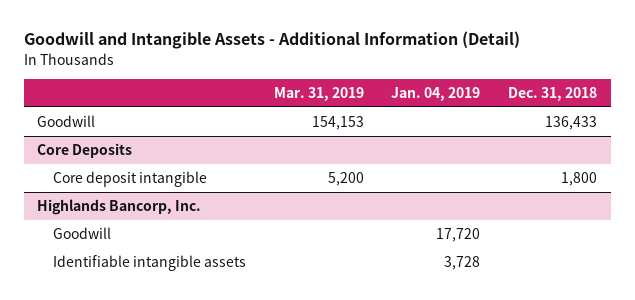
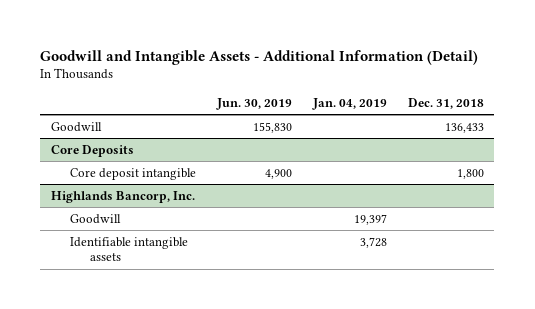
- | Mar. 31, 2019 | Jan. 04, 2019 | Dec. 31, 2018
+ | Jun. 30, 2019 | Jan. 04, 2019 | Dec. 31, 2018
@ Highlands Bancorp, Inc.
- Goodwill | | 17,720 |
+ Goodwill | | 19,397 |

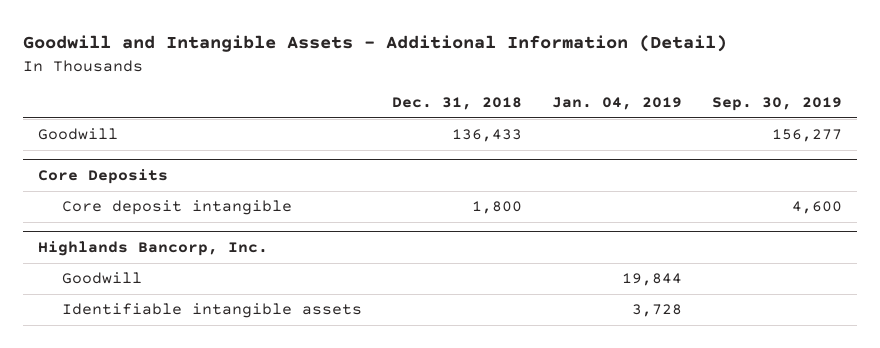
- | Jun. 30, 2019 | Jan. 04, 2019 | Dec. 31, 2018
+ | Dec. 31, 2018 | Jan. 04, 2019 | Sep. 30, 2019
@ Highlands Bancorp, Inc.
- Goodwill | | 19,397 |
+ Goodwill | | 19,844 |

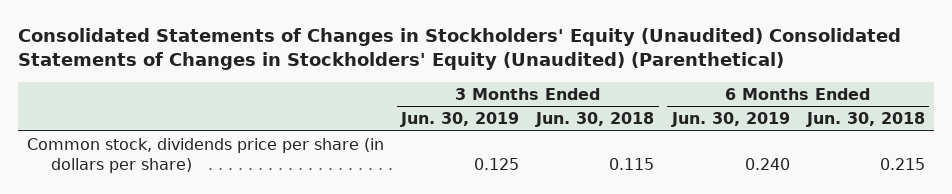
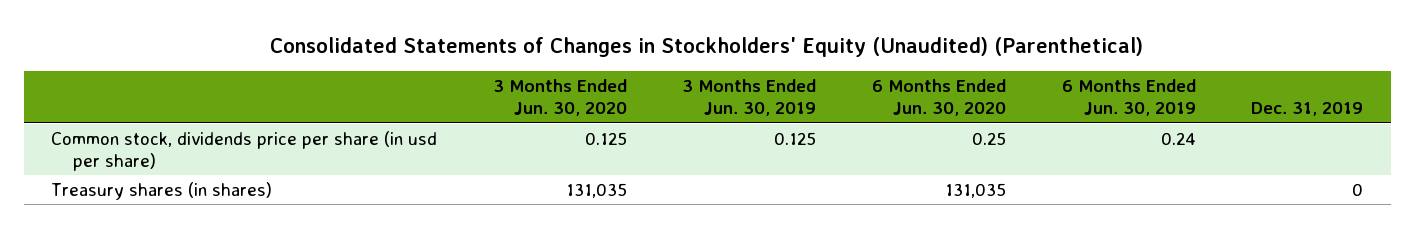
- Consolidated Statements of Changes in Stockholders' Equity (Unaudited) Consolidated Statements of Changes in Stockholders' Equity (Unaudited) (Parenthetical)
+ Consolidated Statements of Changes in Stockholders' Equity (Unaudited) (Parenthetical)
- | 3 Months Ended Jun. 30, 2019 | 3 Months Ended Jun. 30, 2018 | 6 Months Ended Jun. 30, 2019 | 6 Months Ended Jun. 30, 2018
+ | 3 Months Ended Jun. 30, 2020 | 3 Months Ended Jun. 30, 2019 | 6 Months Ended Jun. 30, 2020 | 6 Months Ended Jun. 30, 2019 | Dec. 31, 2019
- Common stock, dividends price per share (in dollars per share) | 0.125 | 0.115 | 0.240 | 0.215
+ Common stock, dividends price per share (in usd per share) | 0.125 | 0.125 | 0.25 | 0.24 |
+ Treasury shares (in shares) | 131,035 | | 131,035 | | 0

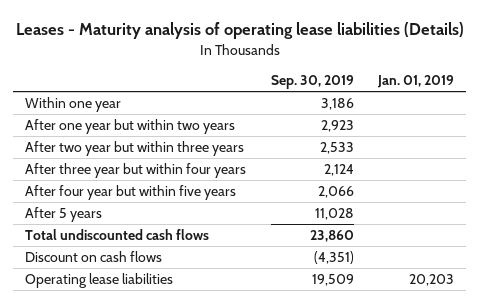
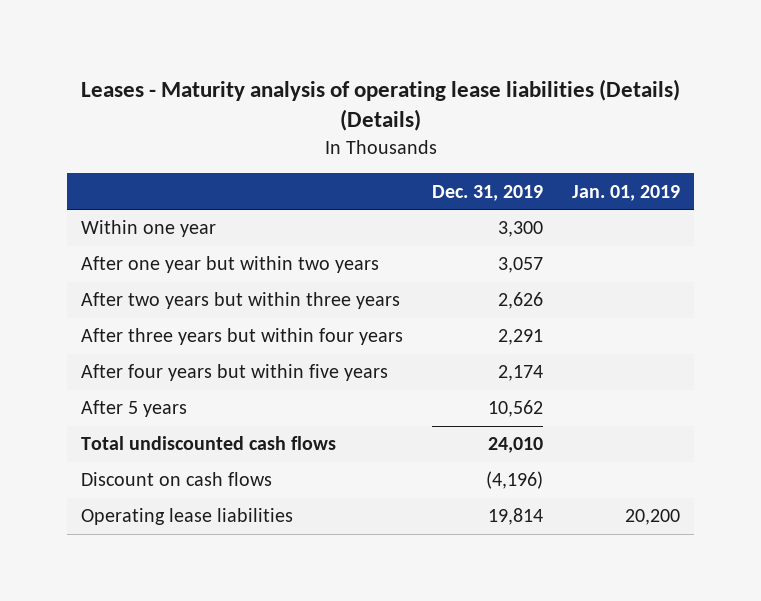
- Leases - Maturity analysis of operating lease liabilities (Details)
+ Leases - Maturity analysis of operating lease liabilities (Details) (Details)
- | Sep. 30, 2019 | Jan. 01, 2019
+ | Dec. 31, 2019 | Jan. 01, 2019
- After two year but within three years | 2,533 |
- After three year but within four years | 2,124 |
- After four year but within five years | 2,066 |
+ After two years but within three years | 2,626 |
+ After three years but within four years | 2,291 |
+ After four years but within five years | 2,174 |
- Operating lease liabilities | 19,509 | 20,203
+ Operating lease liabilities | 19,814 | 20,200

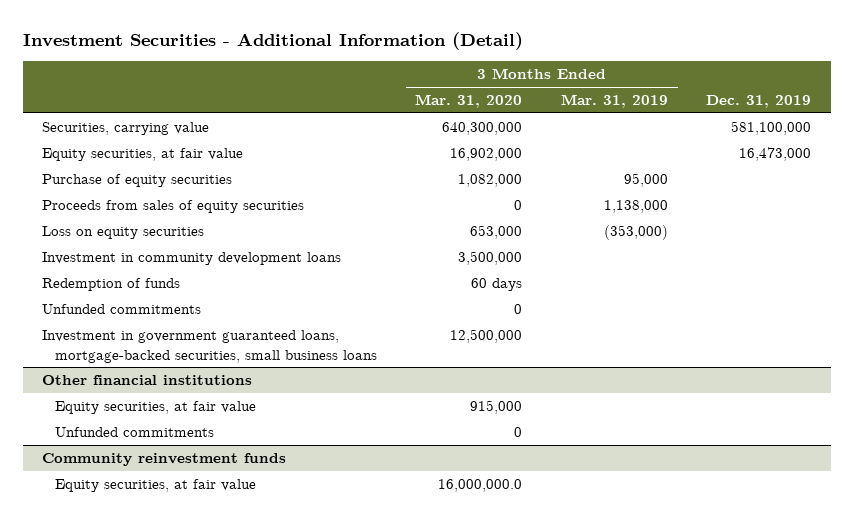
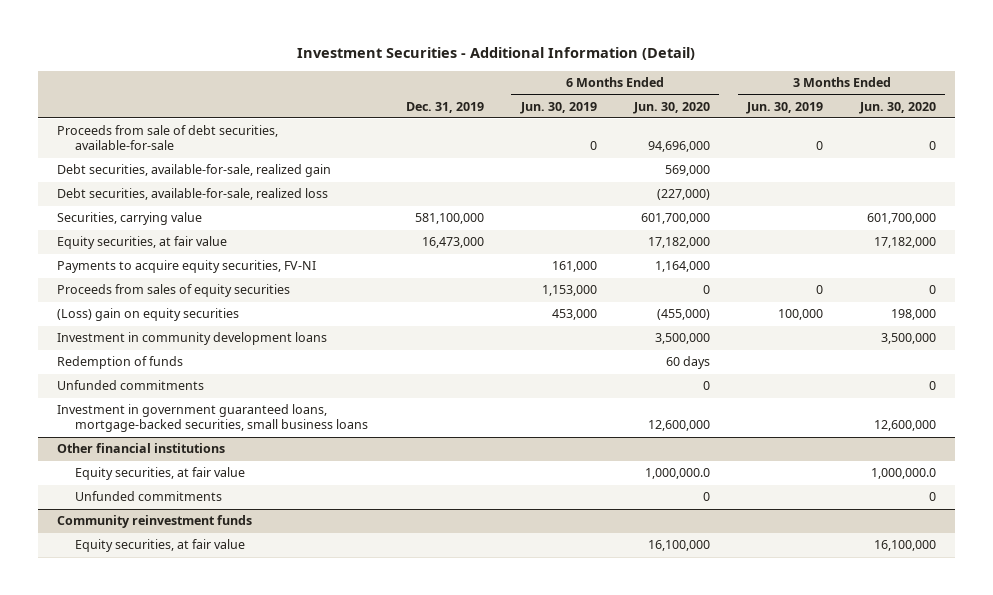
- | 3 Months Ended Mar. 31, 2020 | 3 Months Ended Mar. 31, 2019 | Dec. 31, 2019
+ | Dec. 31, 2019 | 6 Months Ended Jun. 30, 2019 | 6 Months Ended Jun. 30, 2020 | 3 Months Ended Jun. 30, 2019 | 3 Months Ended Jun. 30, 2020
+ Proceeds from sale of debt securities, available-for-sale | | 0 | 94,696,000 | 0 | 0
+ Debt securities, available-for-sale, realized gain | | | 569,000 | |
+ Debt securities, available-for-sale, realized loss | | | (227,000) | |
- Purchase of equity securities | 1,082,000 | 95,000 |
+ Payments to acquire equity securities, FV-NI | | 161,000 | 1,164,000 | |
- Loss on equity securities | 653,000 | (353,000) |
+ (Loss) gain on equity securities | | 453,000 | (455,000) | 100,000 | 198,000

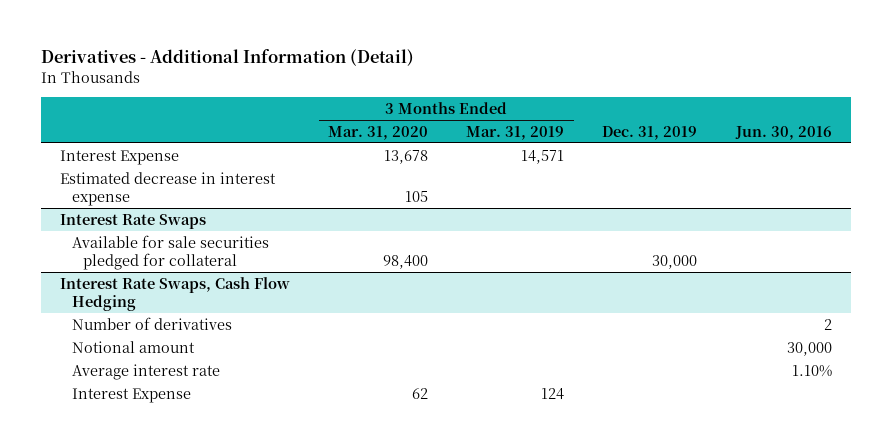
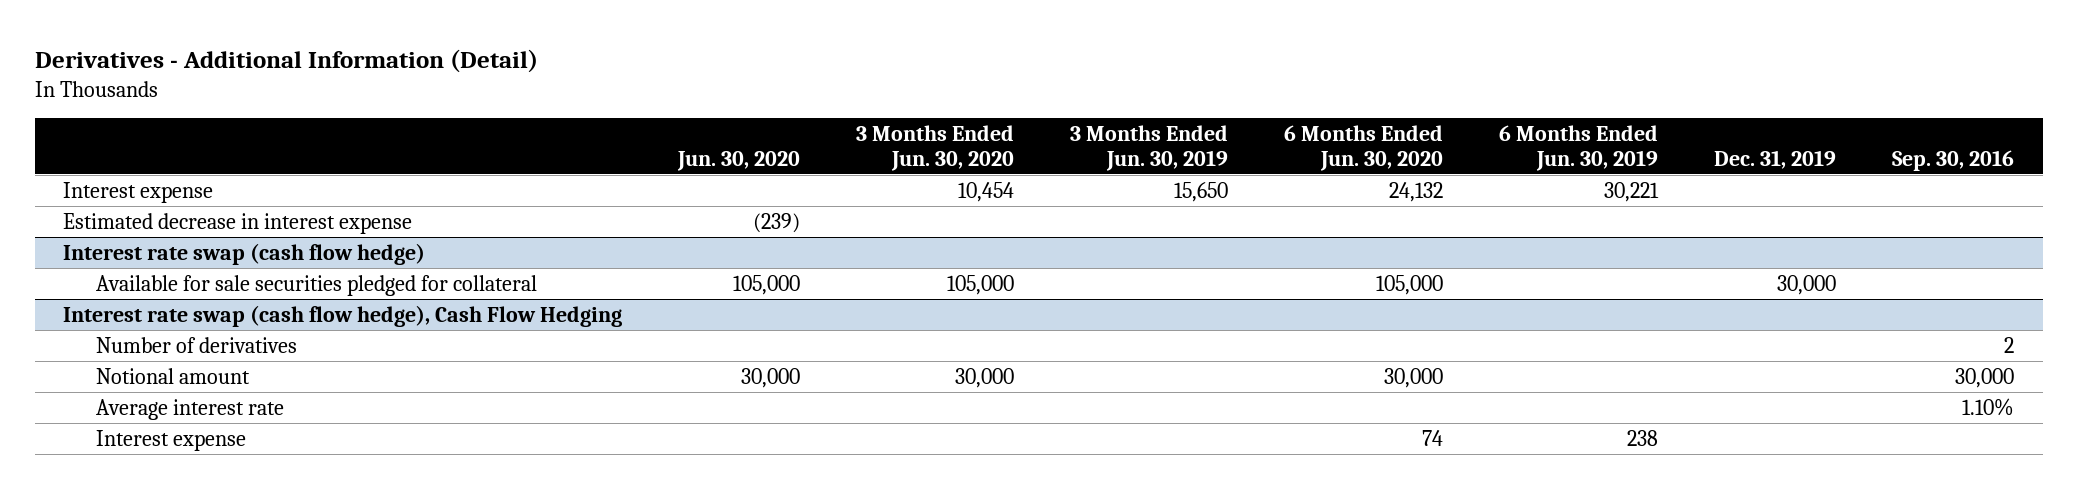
- | 3 Months Ended Mar. 31, 2020 | 3 Months Ended Mar. 31, 2019 | Dec. 31, 2019 | Jun. 30, 2016
+ | Jun. 30, 2020 | 3 Months Ended Jun. 30, 2020 | 3 Months Ended Jun. 30, 2019 | 6 Months Ended Jun. 30, 2020 | 6 Months Ended Jun. 30, 2019 | Dec. 31, 2019 | Sep. 30, 2016
- Interest Expense | 13,678 | 14,571 | |
+ Interest expense | | 10,454 | 15,650 | 24,132 | 30,221 | |
- Interest Rate Swaps
+ Interest rate swap (cash flow hedge)
- Interest Rate Swaps, Cash Flow Hedging
+ Interest rate swap (cash flow hedge), Cash Flow Hedging
- Interest Expense | 62 | 124 | |
+ Interest expense | | | | 74 | 238 | |

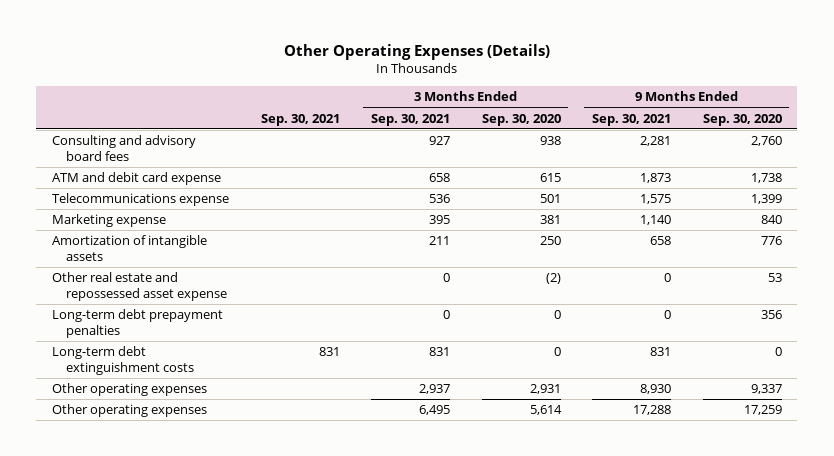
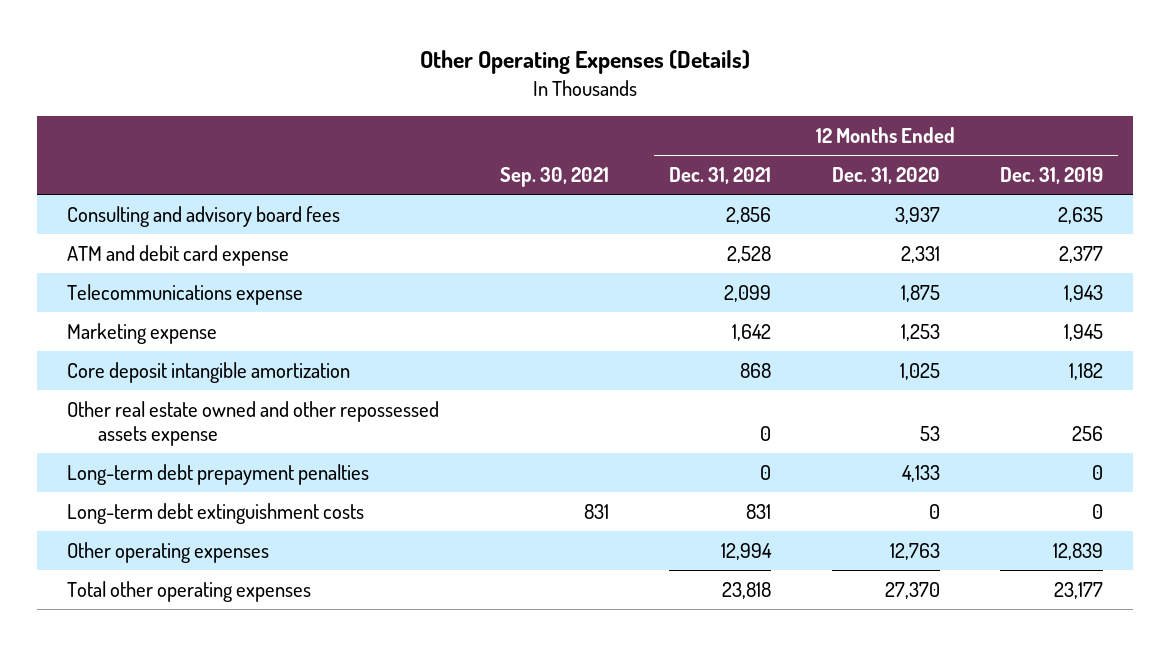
- | Sep. 30, 2021 | 3 Months Ended Sep. 30, 2021 | 3 Months Ended Sep. 30, 2020 | 9 Months Ended Sep. 30, 2021 | 9 Months Ended Sep. 30, 2020
+ | Sep. 30, 2021 | 12 Months Ended Dec. 31, 2021 | 12 Months Ended Dec. 31, 2020 | 12 Months Ended Dec. 31, 2019
- Amortization of intangible assets | | 211 | 250 | 658 | 776
- Other real estate and repossessed asset expense | | 0 | (2) | 0 | 53
+ Core deposit intangible amortization | | 868 | 1,025 | 1,182
+ Other real estate owned and other repossessed assets expense | | 0 | 53 | 256
- Other operating expenses | | 6,495 | 5,614 | 17,288 | 17,259
+ Total other operating expenses | | 23,818 | 27,370 | 23,177

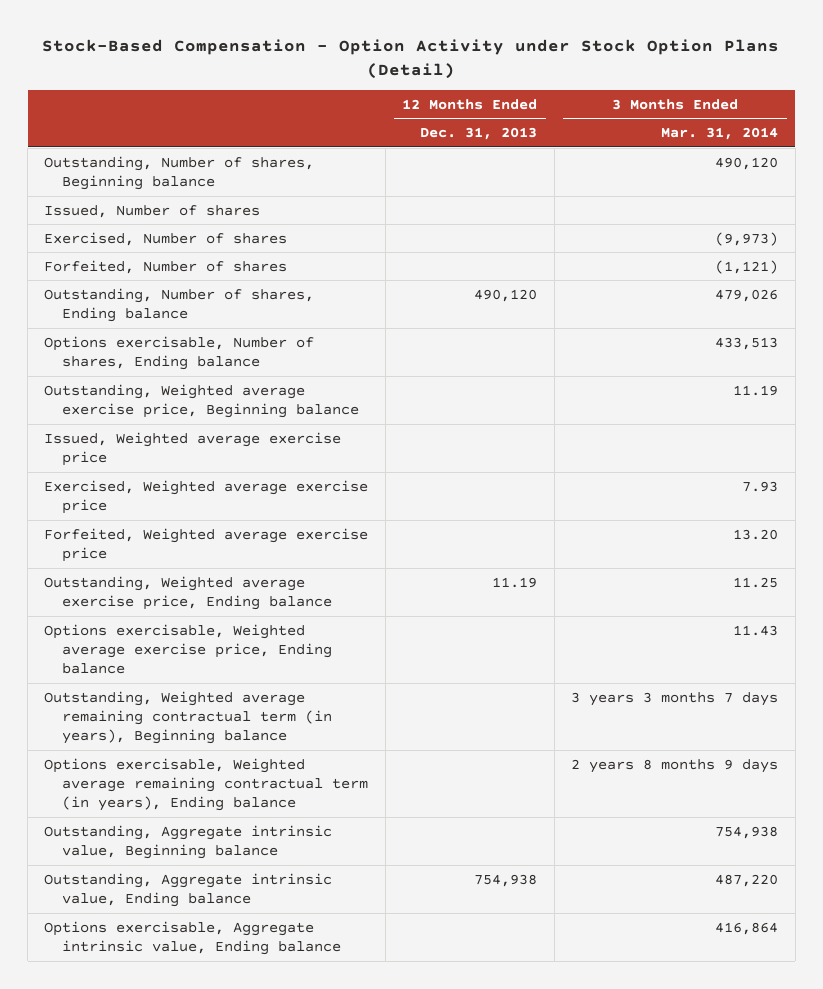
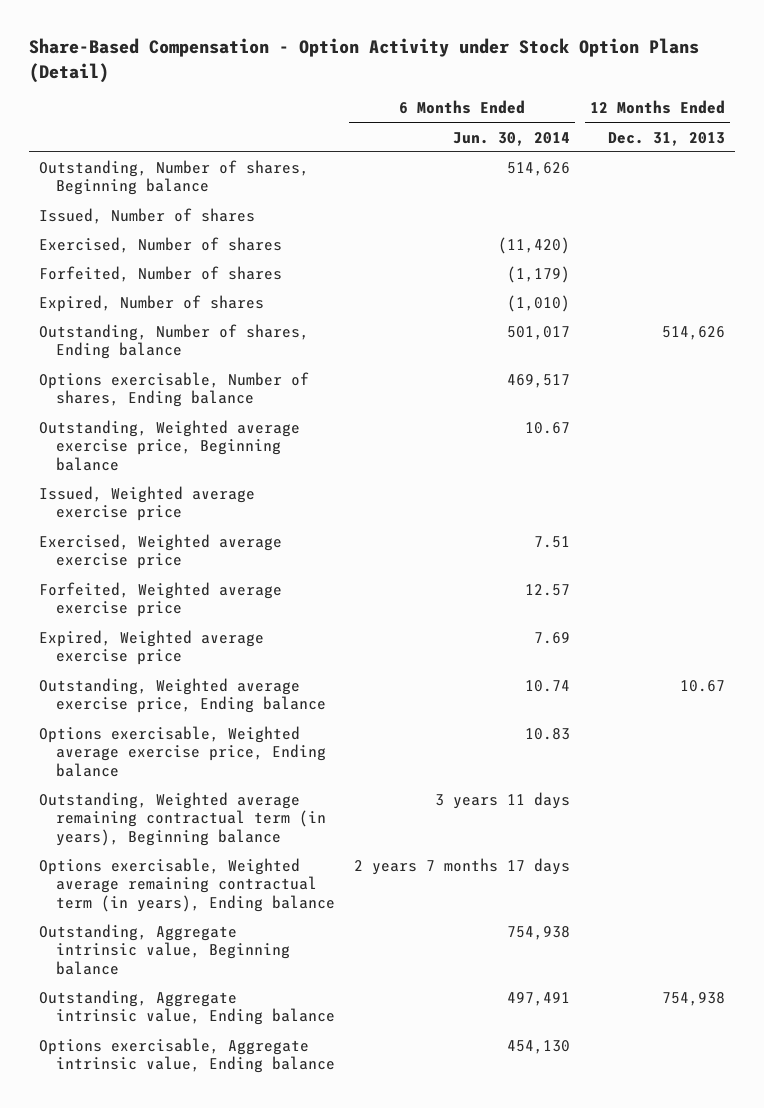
- Stock-Based Compensation - Option Activity under Stock Option Plans (Detail)
+ Share-Based Compensation - Option Activity under Stock Option Plans (Detail)
- | 12 Months Ended Dec. 31, 2013 | 3 Months Ended Mar. 31, 2014
+ | 6 Months Ended Jun. 30, 2014 | 12 Months Ended Dec. 31, 2013
- Outstanding, Number of shares, Ending balance | 490,120 | 479,026
+ Expired, Number of shares | (1,010) |
+ Outstanding, Number of shares, Ending balance | 501,017 | 514,626
- Outstanding, Weighted average exercise price, Ending balance | 11.19 | 11.25
+ Expired, Weighted average exercise price | 7.69 |
+ Outstanding, Weighted average exercise price, Ending balance | 10.74 | 10.67

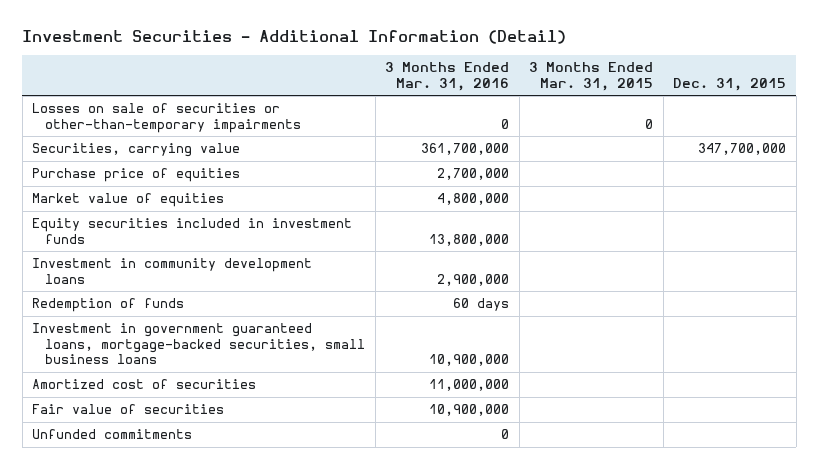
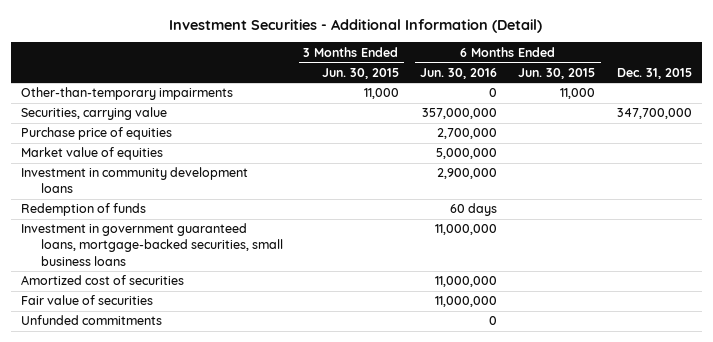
- | 3 Months Ended Mar. 31, 2016 | 3 Months Ended Mar. 31, 2015 | Dec. 31, 2015
+ | 3 Months Ended Jun. 30, 2015 | 6 Months Ended Jun. 30, 2016 | 6 Months Ended Jun. 30, 2015 | Dec. 31, 2015
- Losses on sale of securities or other-than-temporary impairments | 0 | 0 |
+ Other-than-temporary impairments | 11,000 | 0 | 11,000 |
- Equity securities included in investment funds | 13,800,000 | |

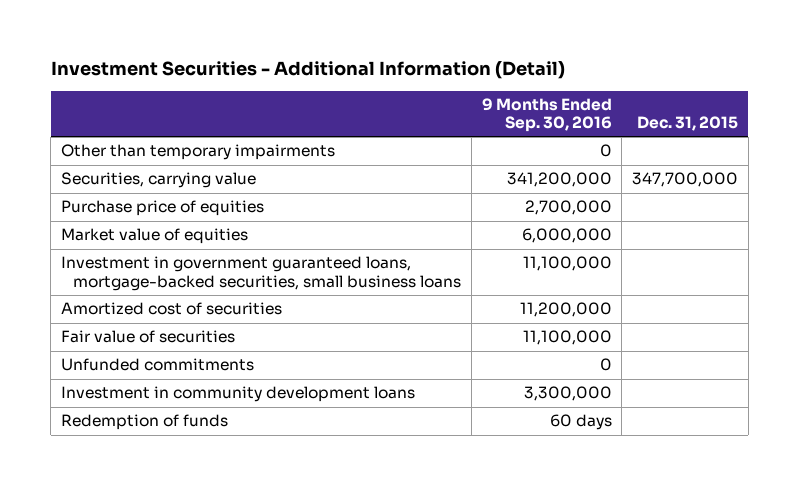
- | 3 Months Ended Jun. 30, 2015 | 6 Months Ended Jun. 30, 2016 | 6 Months Ended Jun. 30, 2015 | Dec. 31, 2015
+ | 9 Months Ended Sep. 30, 2016 | Dec. 31, 2015
- Other-than-temporary impairments | 11,000 | 0 | 11,000 |
+ Other than temporary impairments | 0 |
moved down: Investment in community development loans | 3,300,000 |
moved down: Redemption of funds | 60 days |

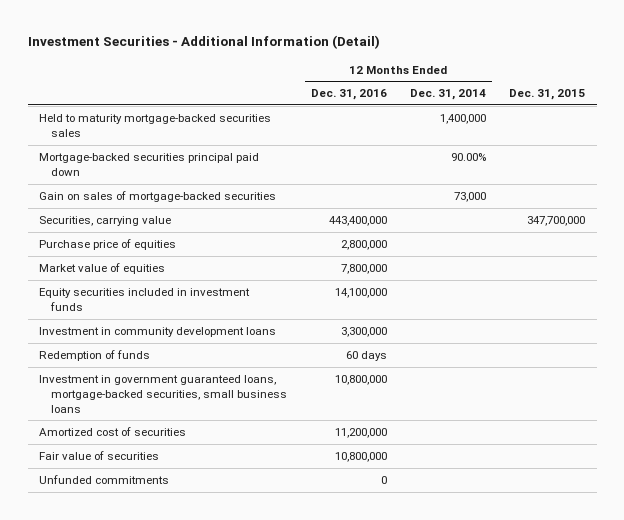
- | 9 Months Ended Sep. 30, 2016 | Dec. 31, 2015
+ | 12 Months Ended Dec. 31, 2016 | 12 Months Ended Dec. 31, 2014 | Dec. 31, 2015
- Other than temporary impairments | 0 |
+ Held to maturity mortgage-backed securities sales | | 1,400,000 |
+ Mortgage-backed securities principal paid down | | 90.00% |
+ Gain on sales of mortgage-backed securities | | 73,000 |
+ Equity securities included in investment funds | 14,100,000 | |
moved up: Investment in community development loans | 3,300,000 | |
moved up: Redemption of funds | 60 days | |

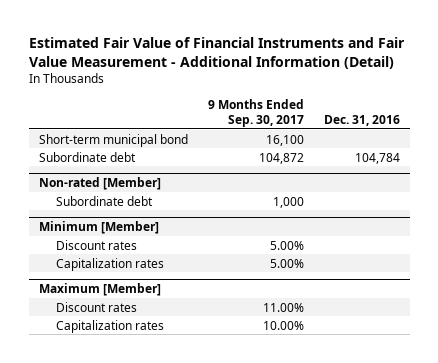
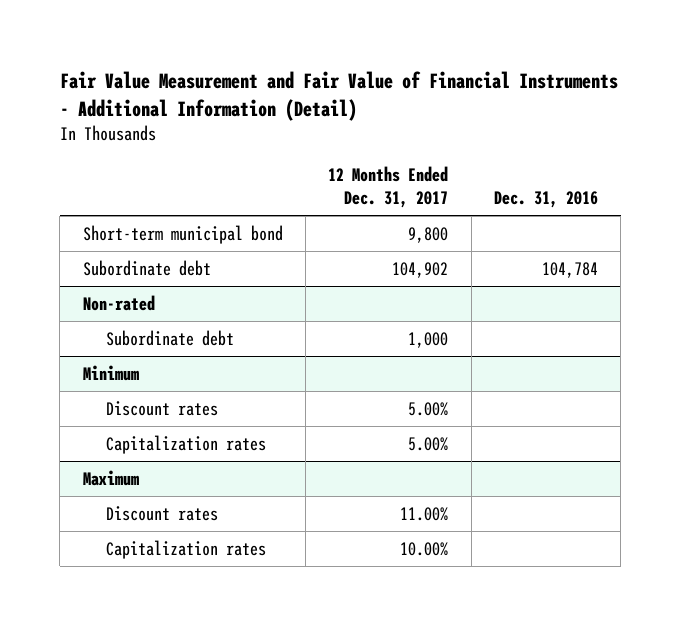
- Estimated Fair Value of Financial Instruments and Fair Value Measurement - Additional Information (Detail)
+ Fair Value Measurement and Fair Value of Financial Instruments - Additional Information (Detail)
- | 9 Months Ended Sep. 30, 2017 | Dec. 31, 2016
+ | 12 Months Ended Dec. 31, 2017 | Dec. 31, 2016
- Non-rated [Member]
+ Non-rated
- Minimum [Member]
+ Minimum
- Maximum [Member]
+ Maximum

